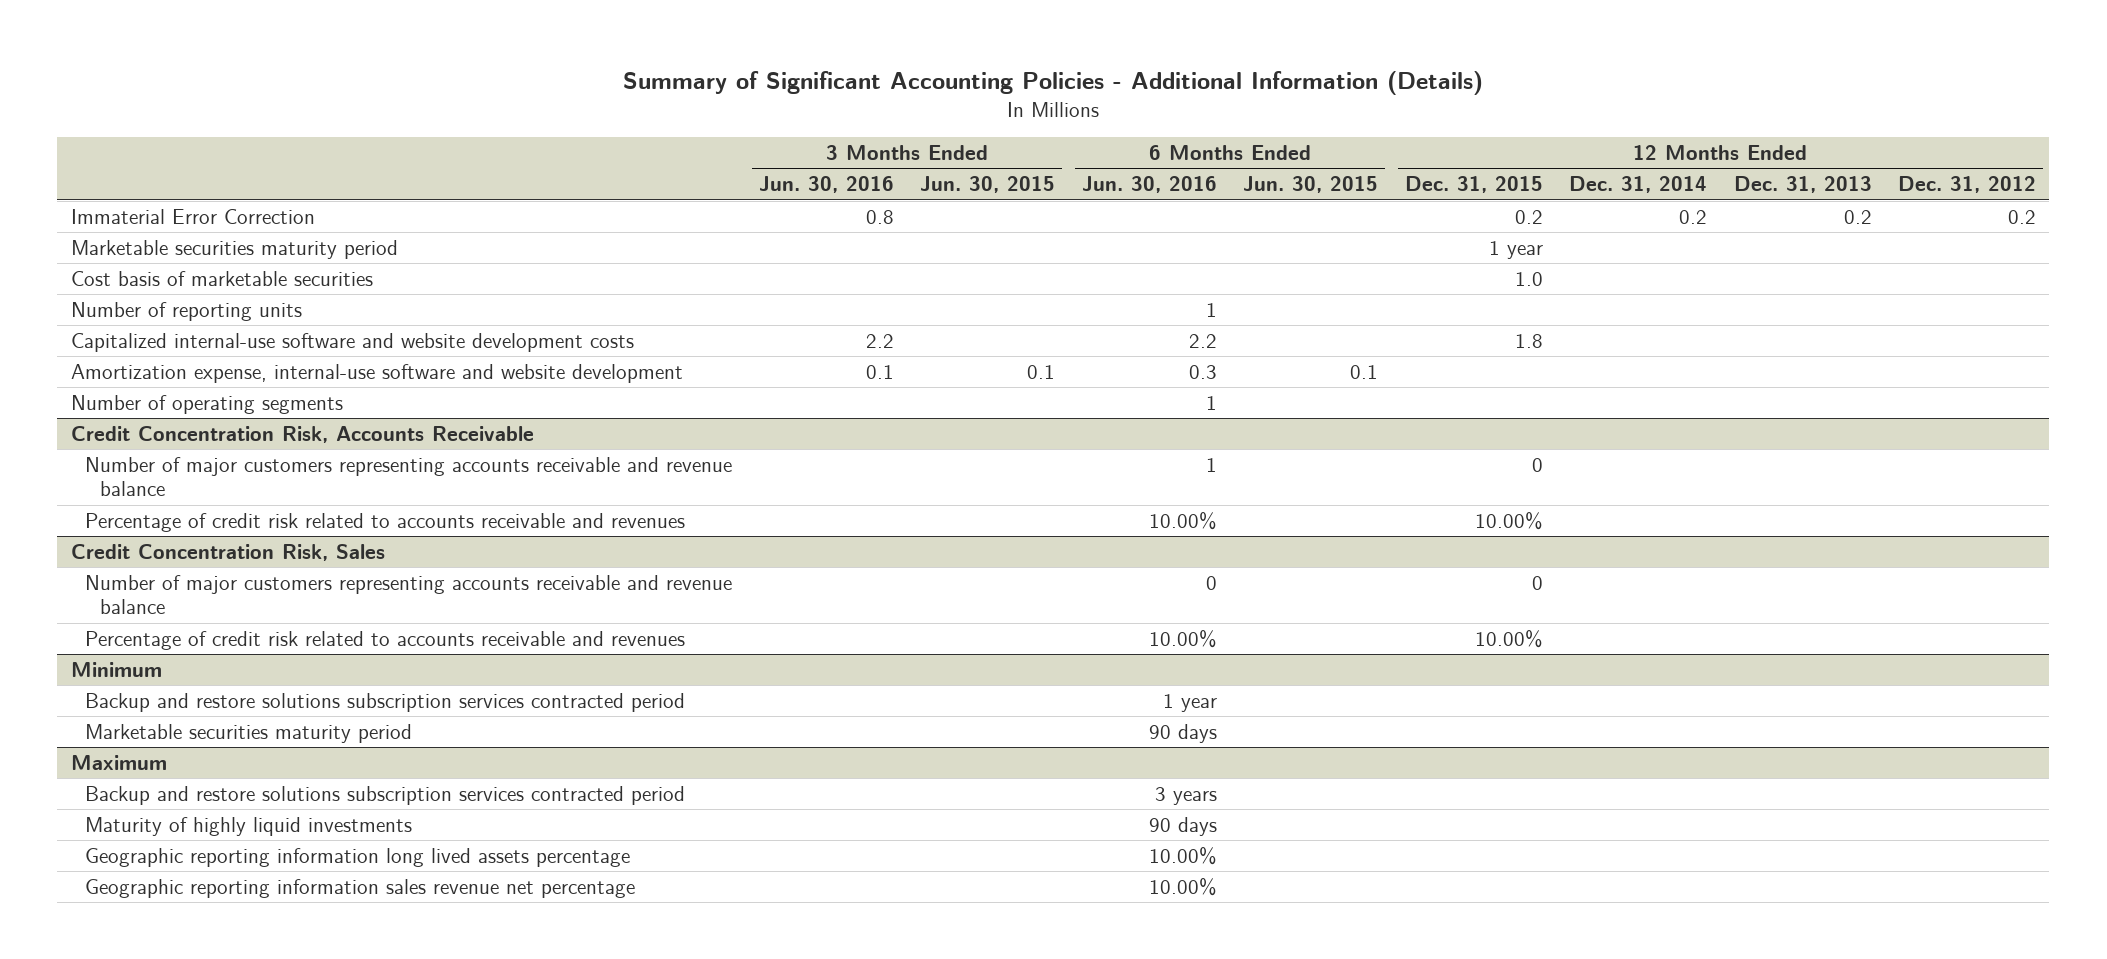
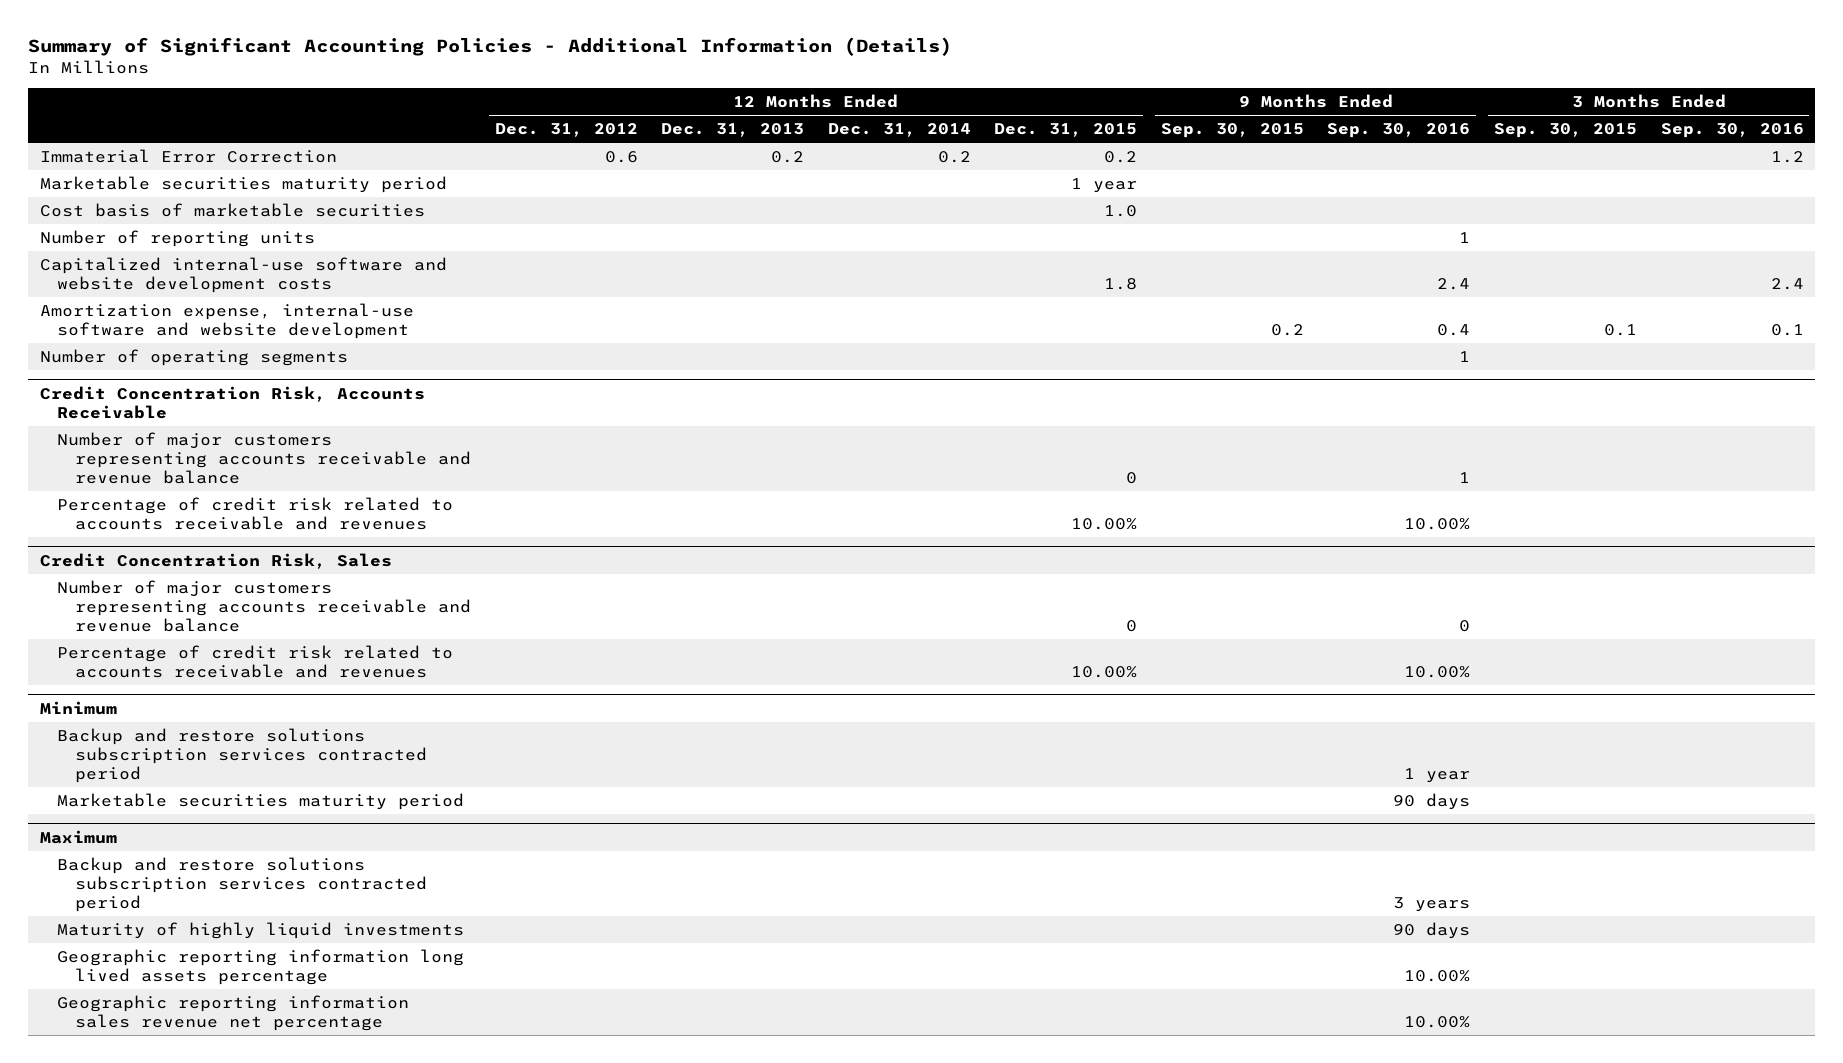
- | 3 Months Ended Jun. 30, 2016 | 3 Months Ended Jun. 30, 2015 | 6 Months Ended Jun. 30, 2016 | 6 Months Ended Jun. 30, 2015 | 12 Months Ended Dec. 31, 2015 | 12 Months Ended Dec. 31, 2014 | 12 Months Ended Dec. 31, 2013 | 12 Months Ended Dec. 31, 2012
+ | 12 Months Ended Dec. 31, 2012 | 12 Months Ended Dec. 31, 2013 | 12 Months Ended Dec. 31, 2014 | 12 Months Ended Dec. 31, 2015 | 9 Months Ended Sep. 30, 2015 | 9 Months Ended Sep. 30, 2016 | 3 Months Ended Sep. 30, 2015 | 3 Months Ended Sep. 30, 2016
- Immaterial Error Correction | 0.8 | | | | 0.2 | 0.2 | 0.2 | 0.2
+ Immaterial Error Correction | 0.6 | 0.2 | 0.2 | 0.2 | | | | 1.2

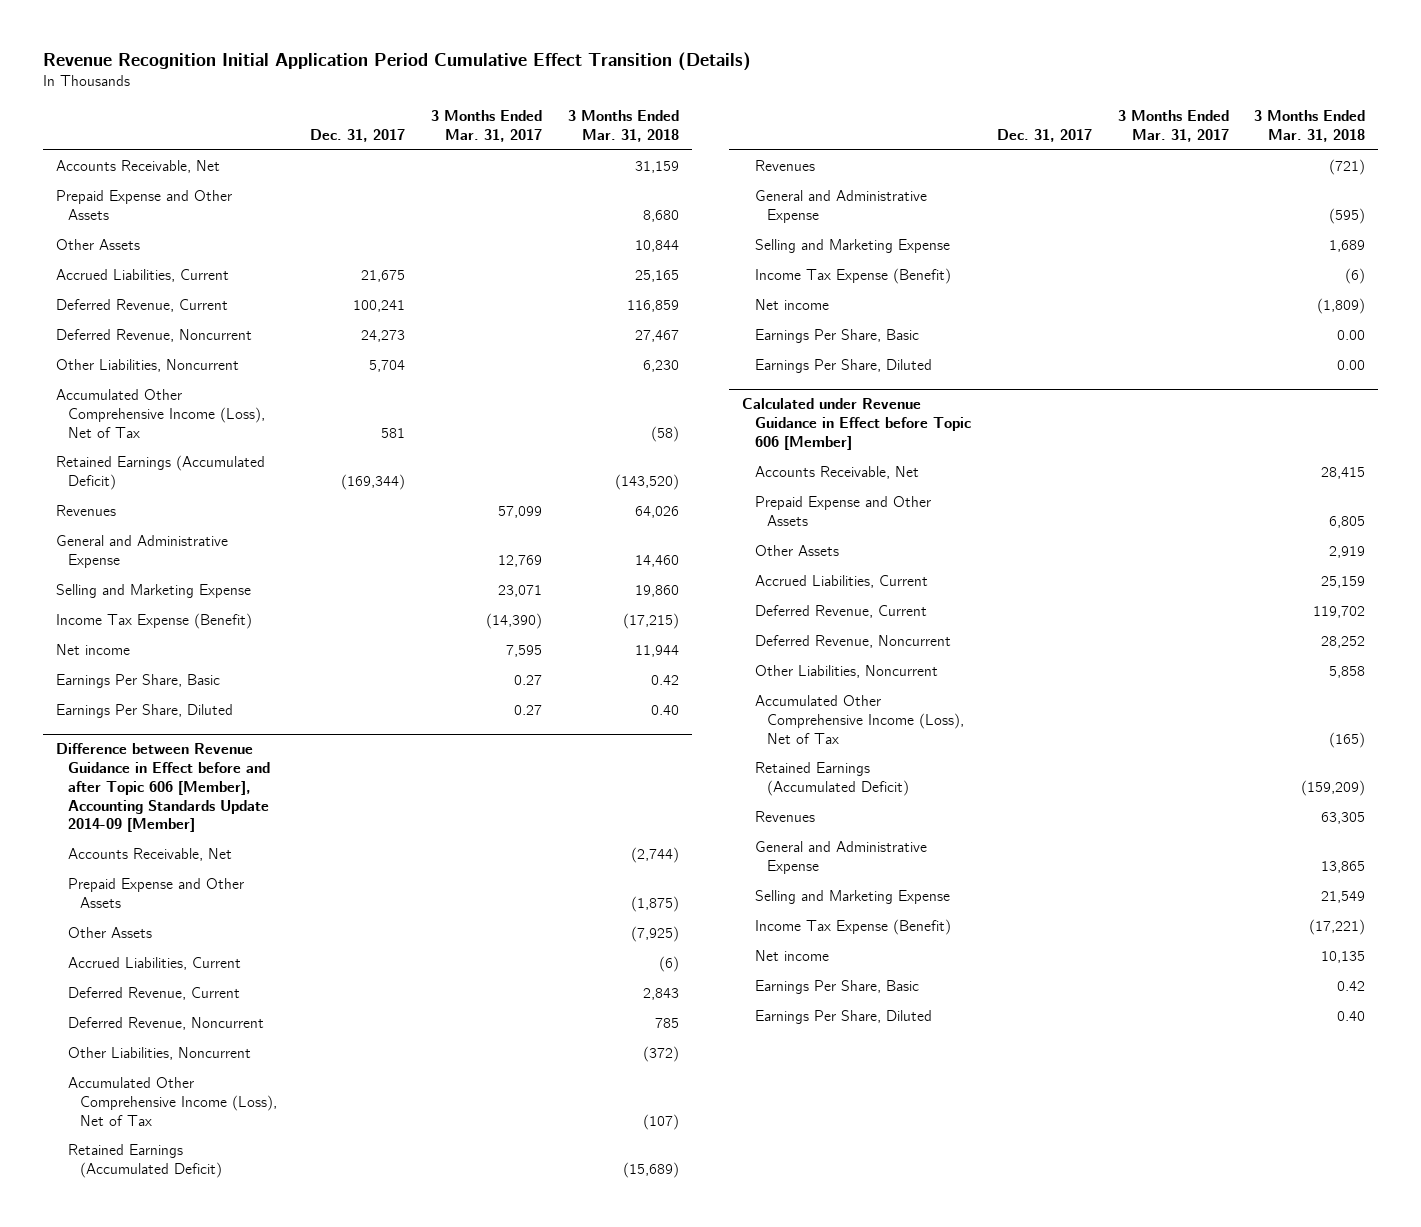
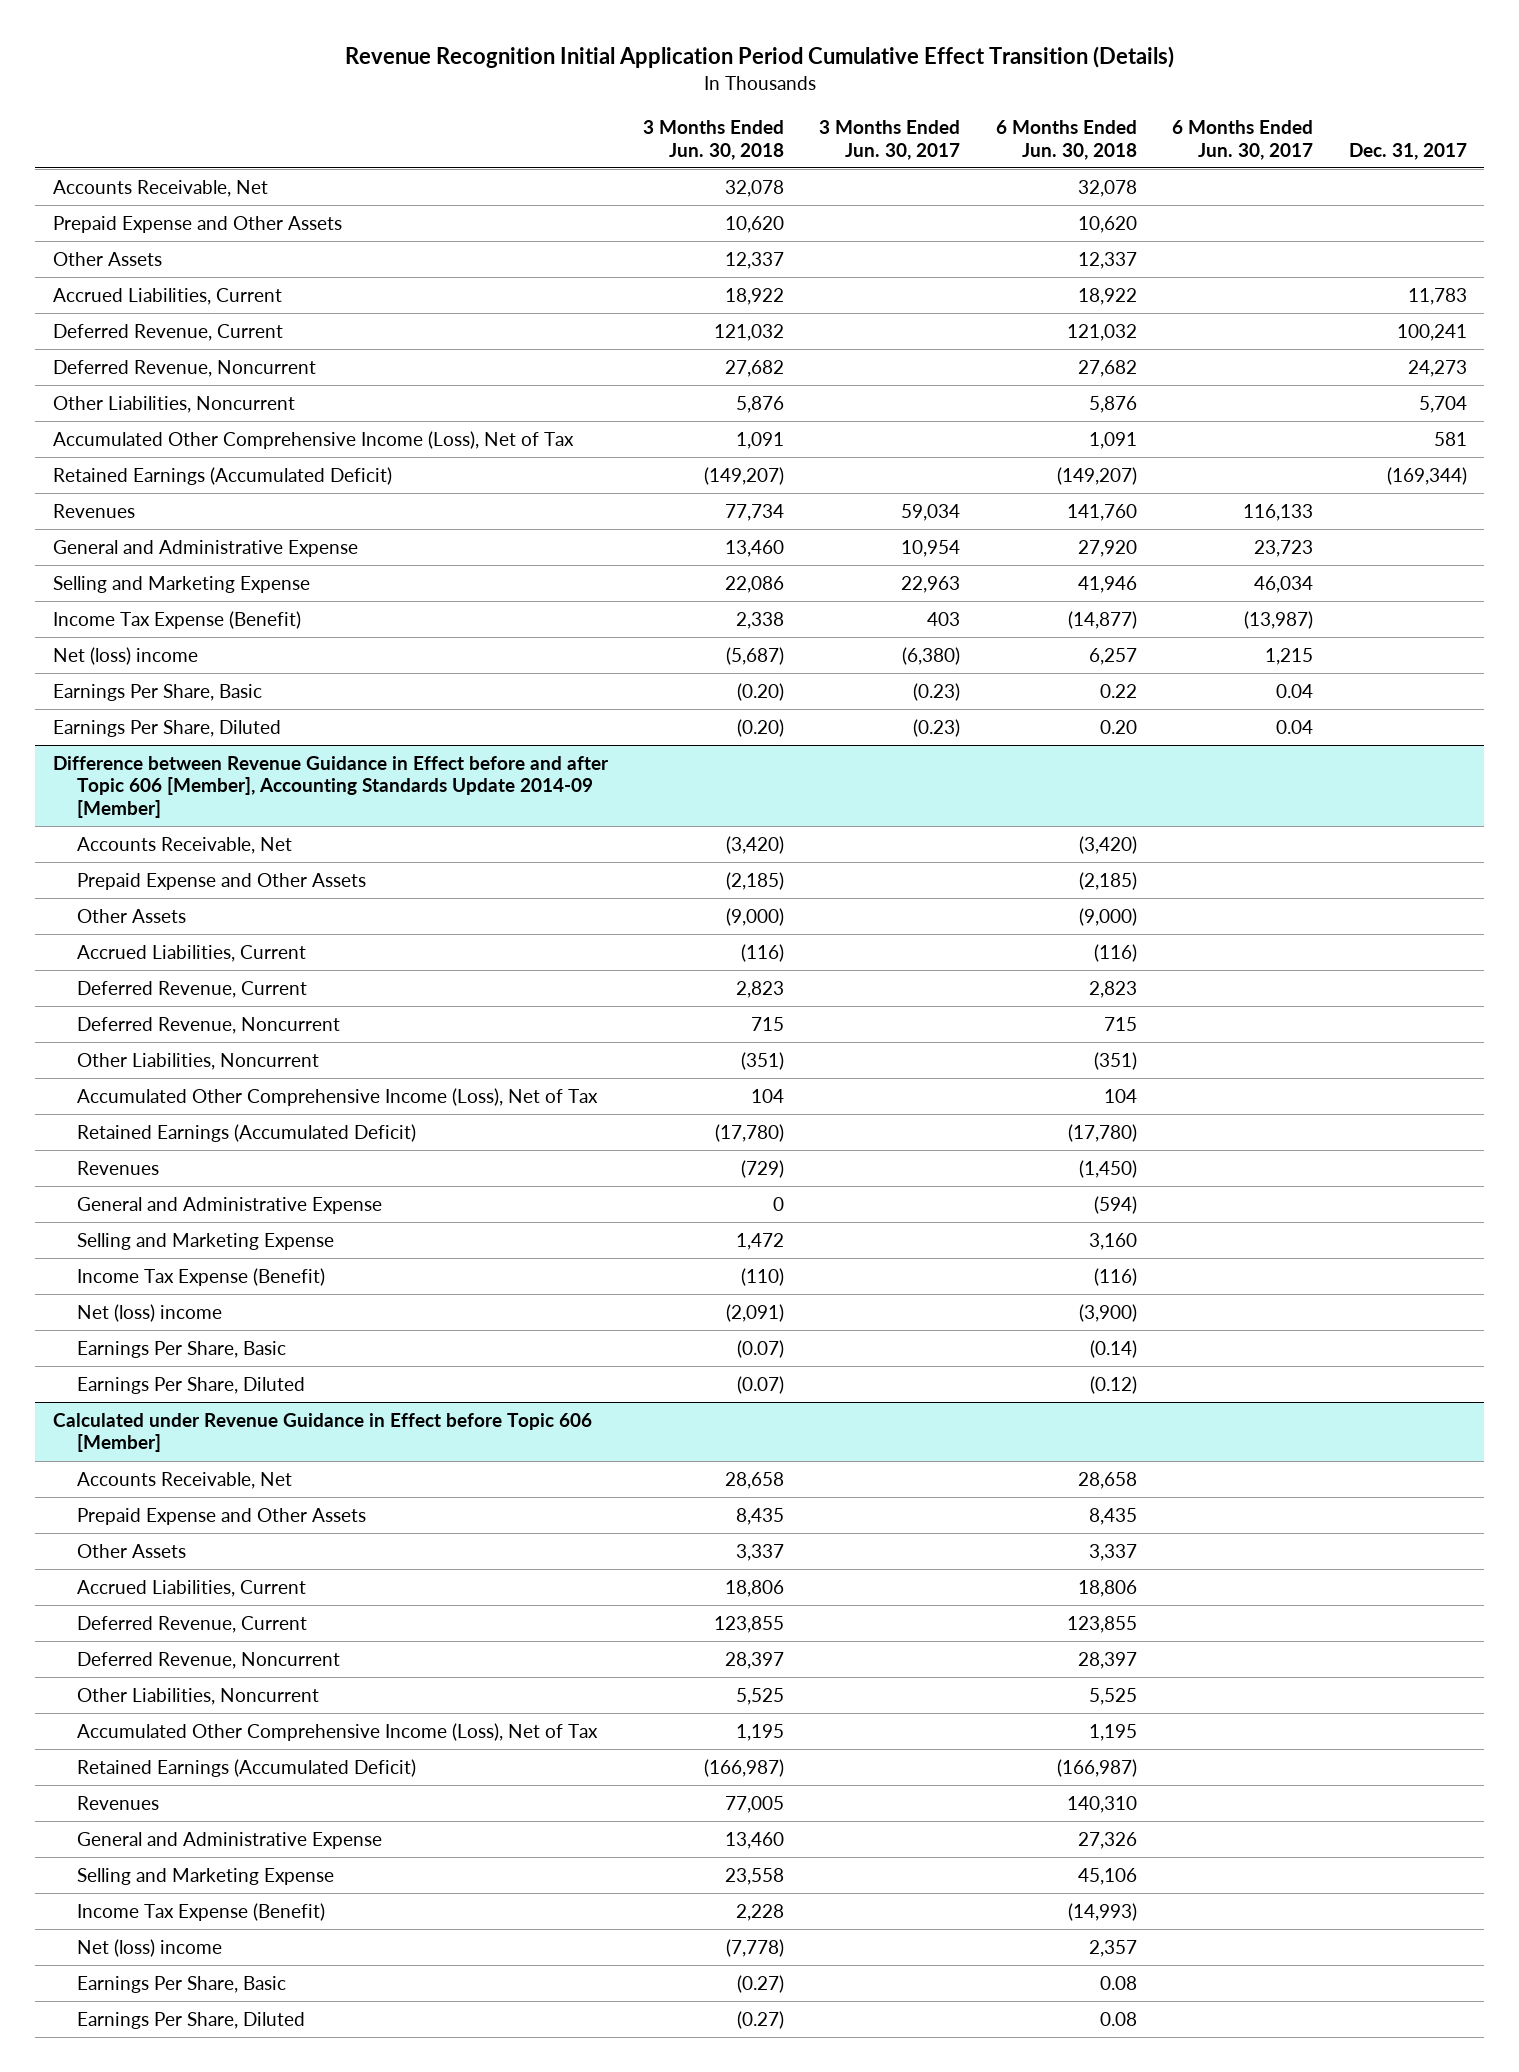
- | Dec. 31, 2017 | 3 Months Ended Mar. 31, 2017 | 3 Months Ended Mar. 31, 2018
+ | 3 Months Ended Jun. 30, 2018 | 3 Months Ended Jun. 30, 2017 | 6 Months Ended Jun. 30, 2018 | 6 Months Ended Jun. 30, 2017 | Dec. 31, 2017
- Accrued Liabilities, Current | 21,675 | | 25,165
+ Accrued Liabilities, Current | 18,922 | | 18,922 | | 11,783
- Net income | | 7,595 | 11,944
+ Net (loss) income | (5,687) | (6,380) | 6,257 | 1,215 |
@ Difference between Revenue Guidance in Effect before and after Topic 606 [Member], Accounting Standards Update 2014-09 [Member]
- Net income | | | (1,809)
+ Net (loss) income | (2,091) | | (3,900) | |
@ Calculated under Revenue Guidance in Effect before Topic 606 [Member]
- Net income | | | 10,135
+ Net (loss) income | (7,778) | | 2,357 | |

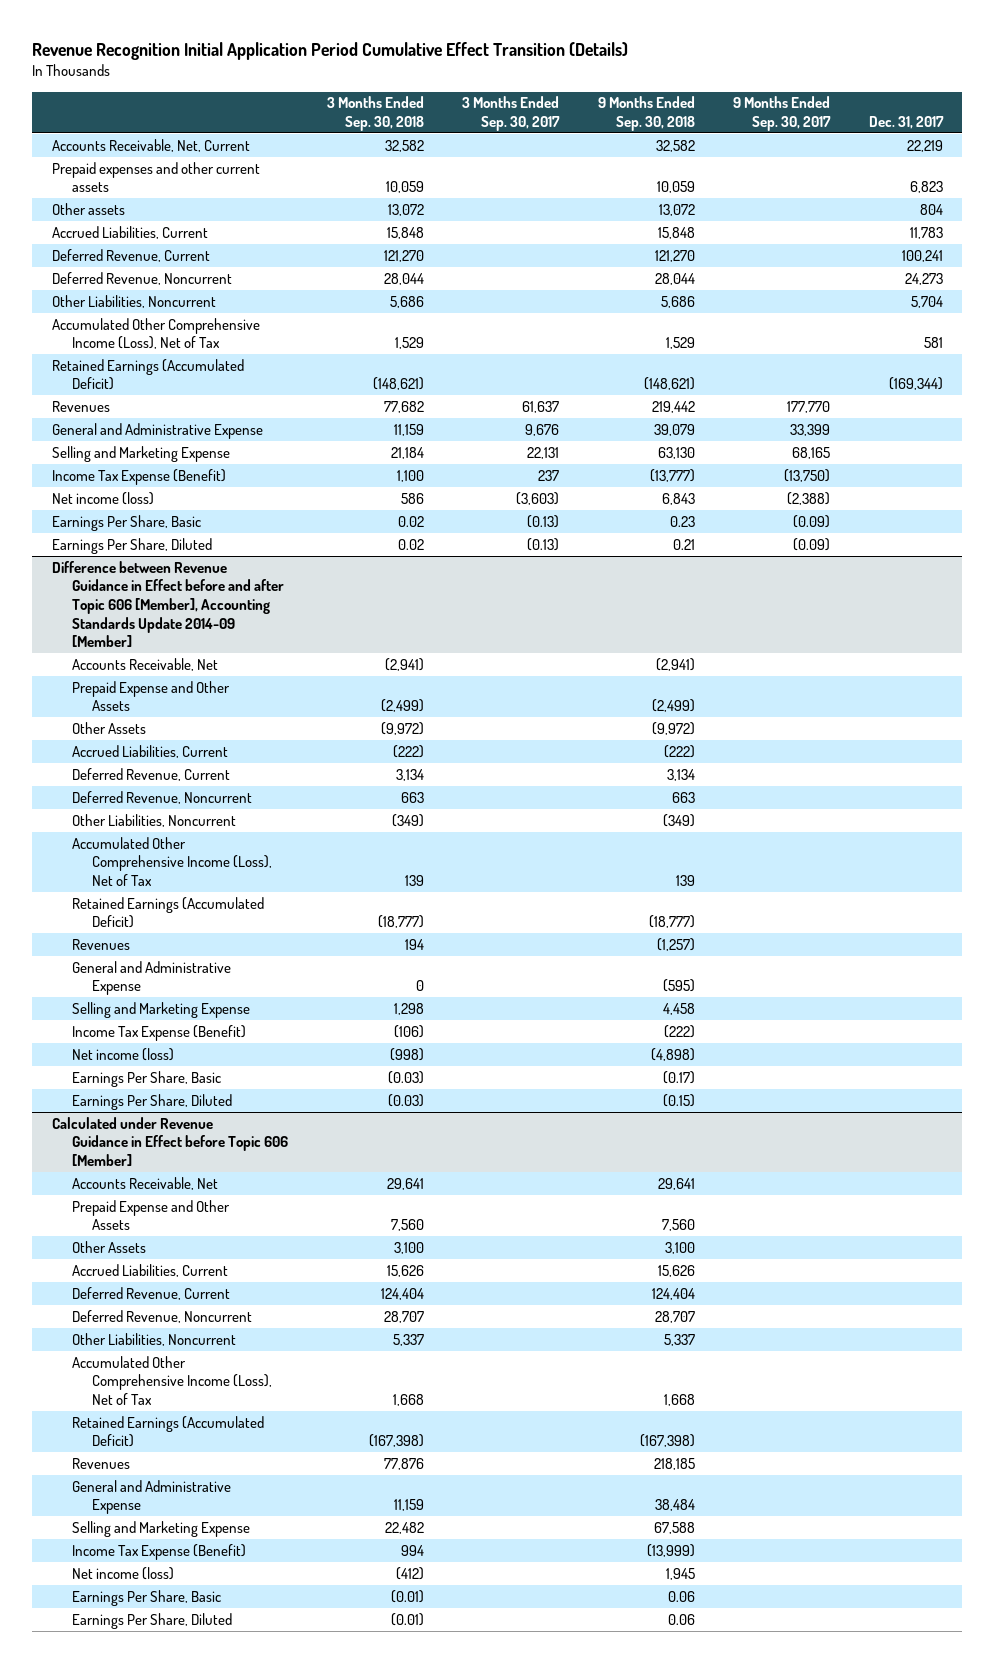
- | 3 Months Ended Jun. 30, 2018 | 3 Months Ended Jun. 30, 2017 | 6 Months Ended Jun. 30, 2018 | 6 Months Ended Jun. 30, 2017 | Dec. 31, 2017
+ | 3 Months Ended Sep. 30, 2018 | 3 Months Ended Sep. 30, 2017 | 9 Months Ended Sep. 30, 2018 | 9 Months Ended Sep. 30, 2017 | Dec. 31, 2017
- Accounts Receivable, Net | 32,078 | | 32,078 | |
- Prepaid Expense and Other Assets | 10,620 | | 10,620 | |
- Other Assets | 12,337 | | 12,337 | |
+ Accounts Receivable, Net, Current | 32,582 | | 32,582 | | 22,219
+ Prepaid expenses and other current assets | 10,059 | | 10,059 | | 6,823
+ Other assets | 13,072 | | 13,072 | | 804
- Net (loss) income | (5,687) | (6,380) | 6,257 | 1,215 |
+ Net income (loss) | 586 | (3,603) | 6,843 | (2,388) |
@ Difference between Revenue Guidance in Effect before and after Topic 606 [Member], Accounting Standards Update 2014-09 [Member]
- Net (loss) income | (2,091) | | (3,900) | |
+ Net income (loss) | (998) | | (4,898) | |
@ Calculated under Revenue Guidance in Effect before Topic 606 [Member]
- Net (loss) income | (7,778) | | 2,357 | |
+ Net income (loss) | (412) | | 1,945 | |

